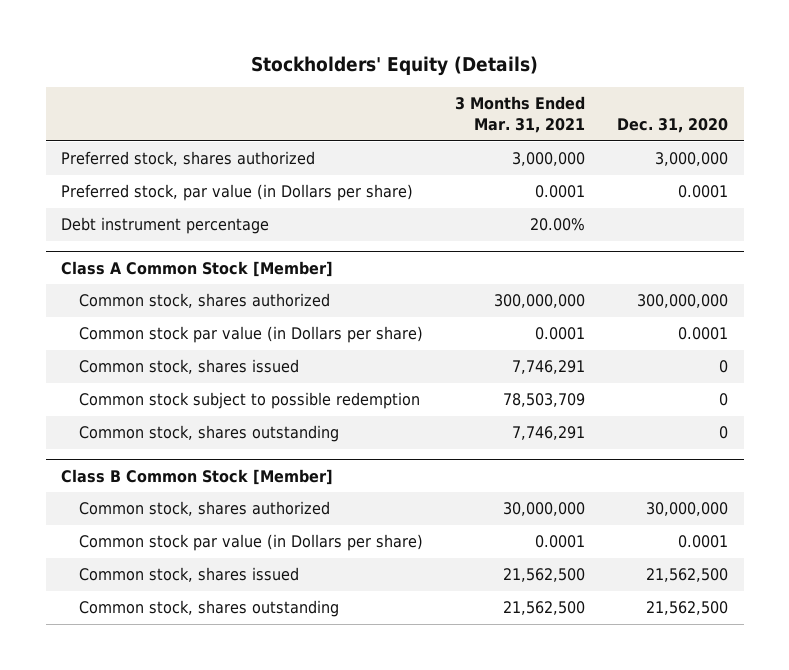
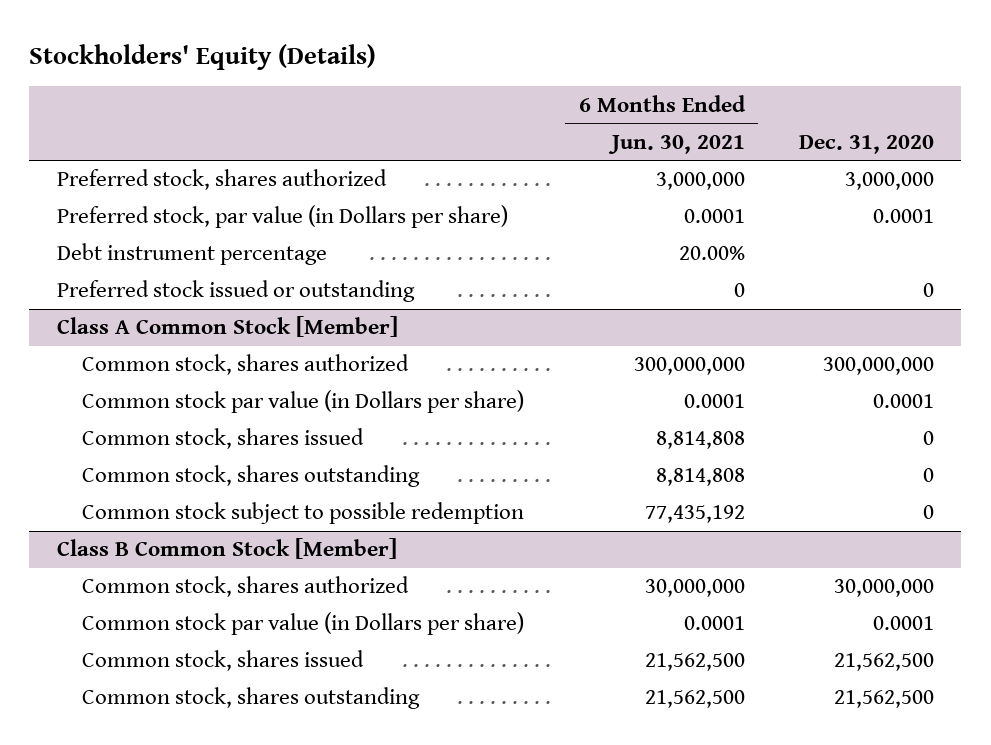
- | 3 Months Ended Mar. 31, 2021 | Dec. 31, 2020
+ | 6 Months Ended Jun. 30, 2021 | Dec. 31, 2020
+ Preferred stock issued or outstanding | 0 | 0
@ Class A Common Stock [Member]
moved down: Common stock subject to possible redemption | 77,435,192 | 0

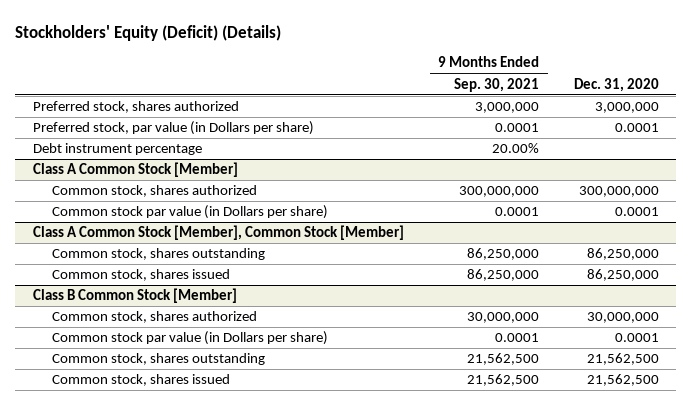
- Stockholders' Equity (Details)
+ Stockholders' Equity (Deficit) (Details)
- | 6 Months Ended Jun. 30, 2021 | Dec. 31, 2020
+ | 9 Months Ended Sep. 30, 2021 | Dec. 31, 2020
- Preferred stock issued or outstanding | 0 | 0
@ Class A Common Stock [Member]
- Common stock, shares issued | 8,814,808 | 0
- Common stock, shares outstanding | 8,814,808 | 0
- Common stock subject to possible redemption | 77,435,192 | 0
+ Class A Common Stock [Member], Common Stock [Member]
+ Common stock, shares outstanding | 86,250,000 | 86,250,000
+ Common stock, shares issued | 86,250,000 | 86,250,000
@ Class B Common Stock [Member]
moved down: Common stock, shares issued | 21,562,500 | 21,562,500

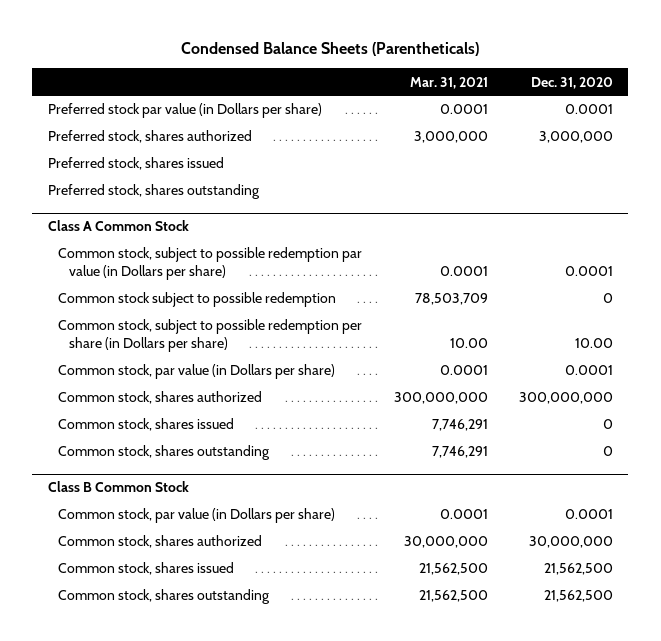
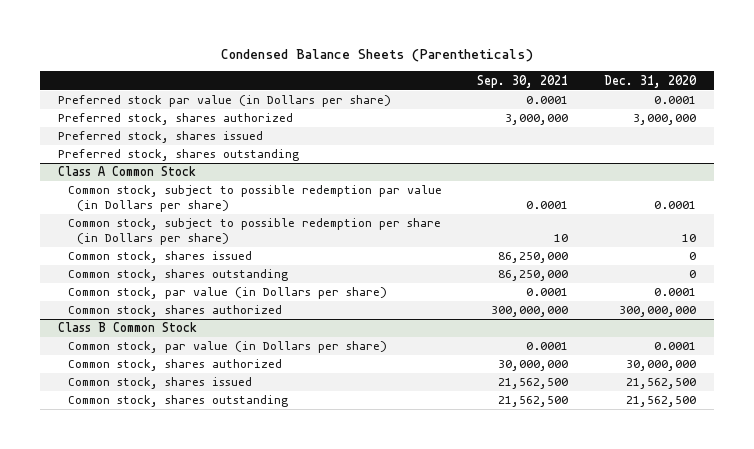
- | Mar. 31, 2021 | Dec. 31, 2020
+ | Sep. 30, 2021 | Dec. 31, 2020
@ Class A Common Stock
- Common stock subject to possible redemption | 78,503,709 | 0
- Common stock, subject to possible redemption per share (in Dollars per share) | 10.00 | 10.00
+ Common stock, subject to possible redemption per share (in Dollars per share) | 10 | 10
moved down: Common stock, par value (in Dollars per share) | 0.0001 | 0.0001
moved down: Common stock, shares authorized | 300,000,000 | 300,000,000

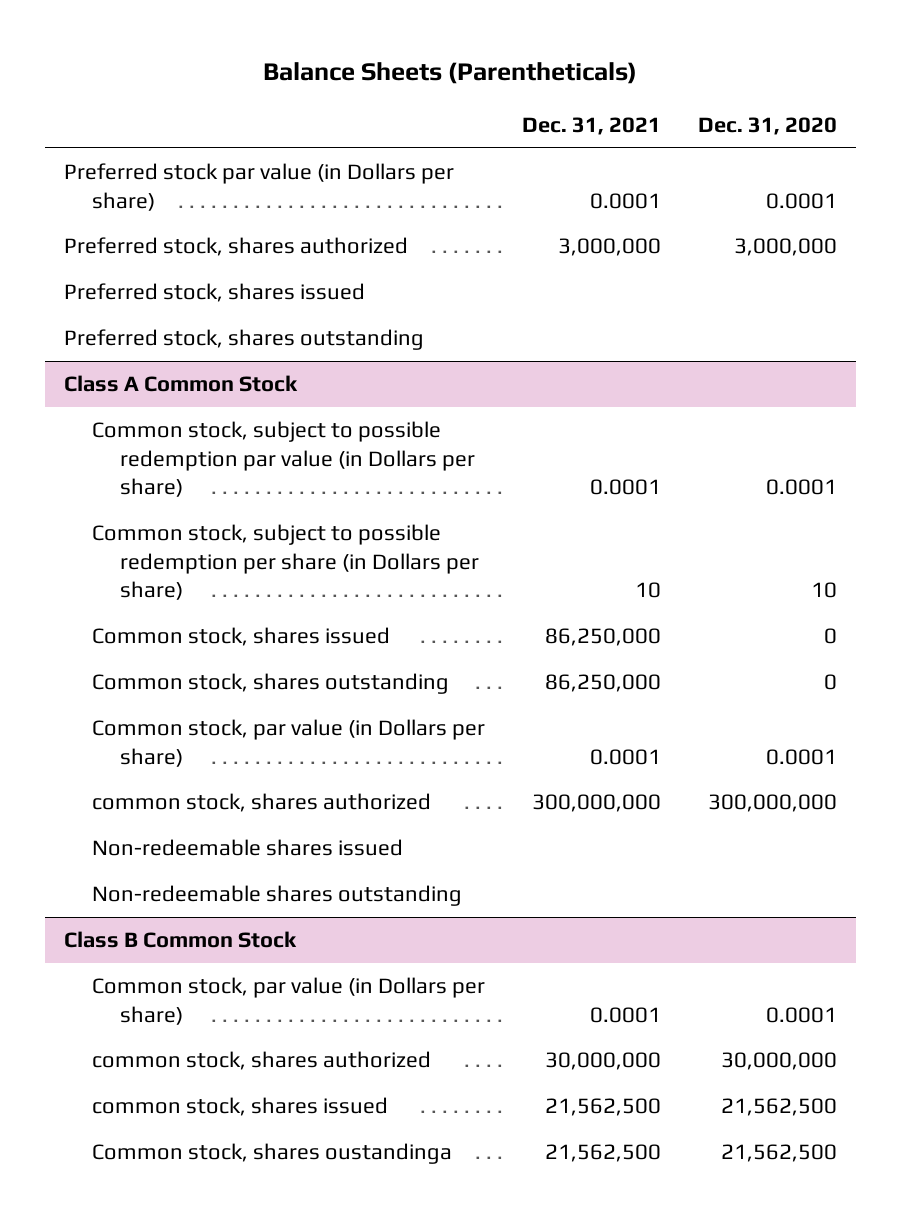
- Condensed Balance Sheets (Parentheticals)
+ Balance Sheets (Parentheticals)
- | Sep. 30, 2021 | Dec. 31, 2020
+ | Dec. 31, 2021 | Dec. 31, 2020
@ Class A Common Stock
- Common stock, shares authorized | 300,000,000 | 300,000,000
+ common stock, shares authorized | 300,000,000 | 300,000,000
+ Non-redeemable shares issued
+ Non-redeemable shares outstanding
@ Class B Common Stock
- Common stock, shares authorized | 30,000,000 | 30,000,000
- Common stock, shares issued | 21,562,500 | 21,562,500
- Common stock, shares outstanding | 21,562,500 | 21,562,500
+ common stock, shares authorized | 30,000,000 | 30,000,000
+ common stock, shares issued | 21,562,500 | 21,562,500
+ Common stock, shares oustandinga | 21,562,500 | 21,562,500

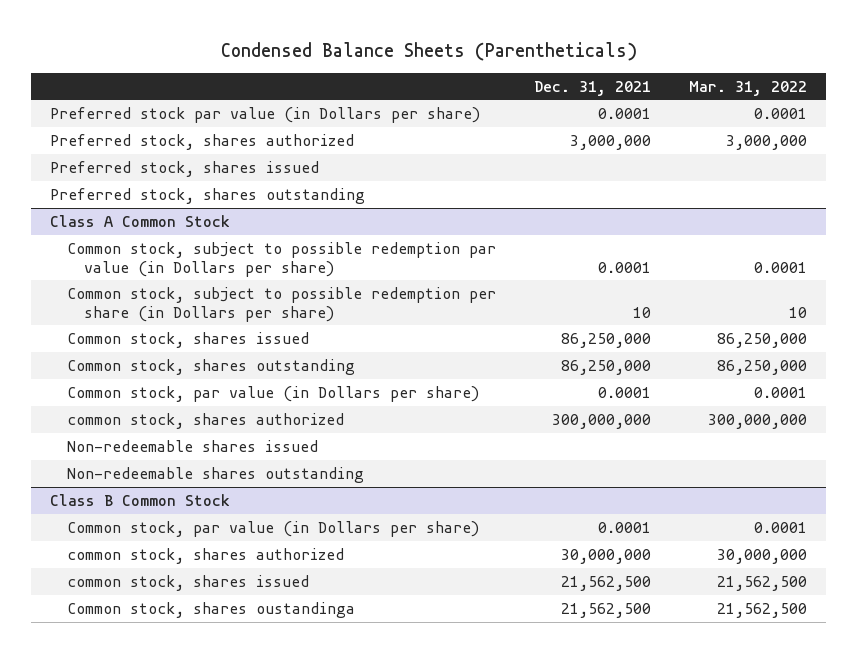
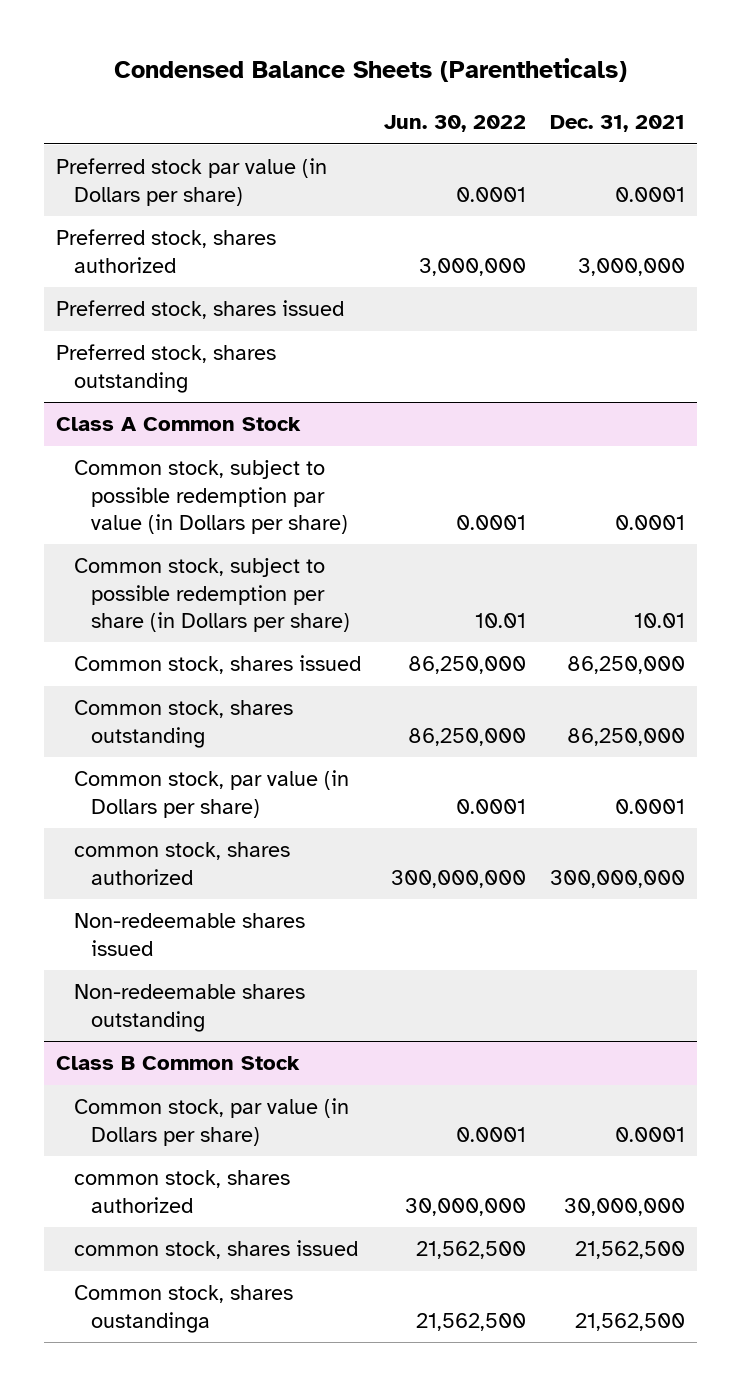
- | Dec. 31, 2021 | Mar. 31, 2022
+ | Jun. 30, 2022 | Dec. 31, 2021
@ Class A Common Stock
- Common stock, subject to possible redemption per share (in Dollars per share) | 10 | 10
+ Common stock, subject to possible redemption per share (in Dollars per share) | 10.01 | 10.01

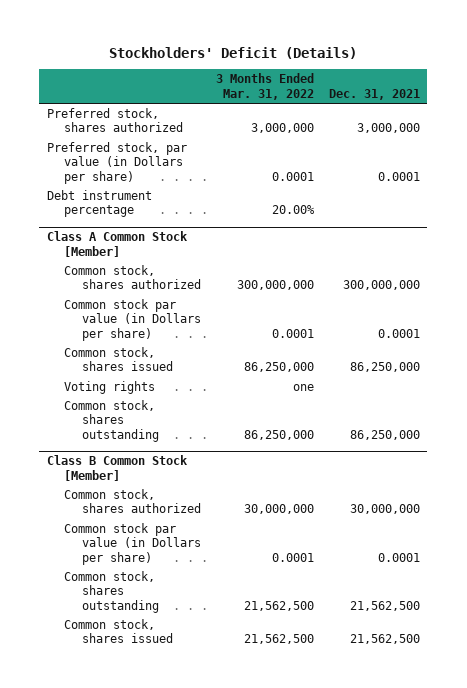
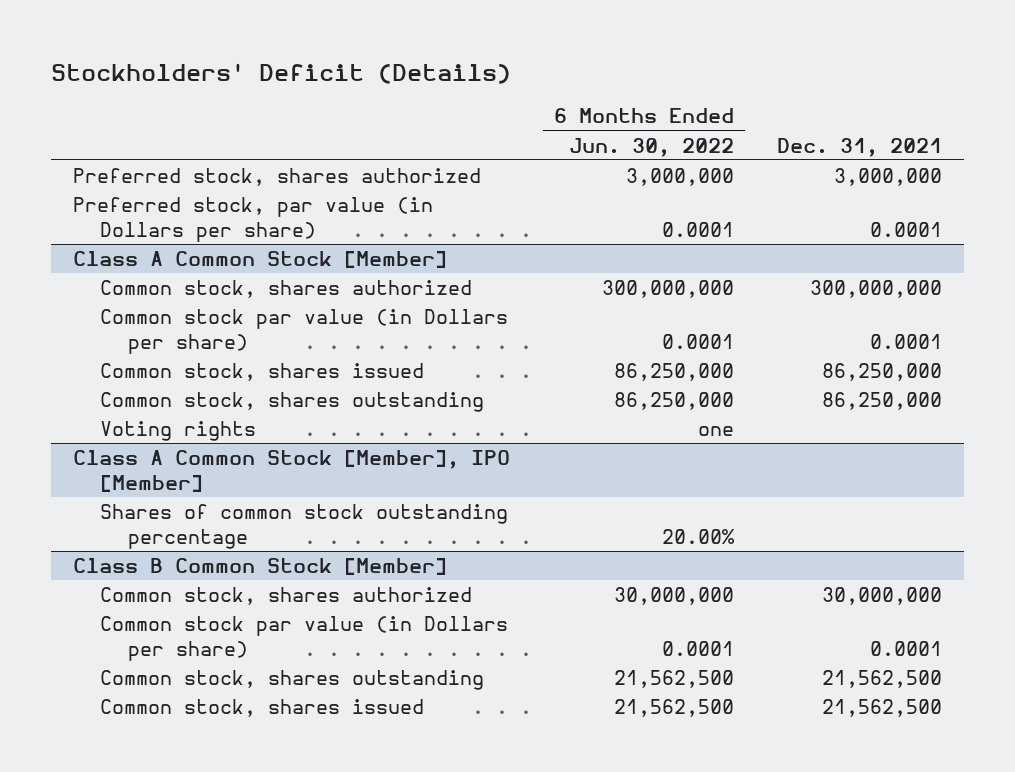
- | 3 Months Ended Mar. 31, 2022 | Dec. 31, 2021
+ | 6 Months Ended Jun. 30, 2022 | Dec. 31, 2021
- Debt instrument percentage | 20.00% |
@ Class A Common Stock [Member]
moved down: Voting rights | one |
+ Class A Common Stock [Member], IPO [Member]
+ Shares of common stock outstanding percentage | 20.00% |

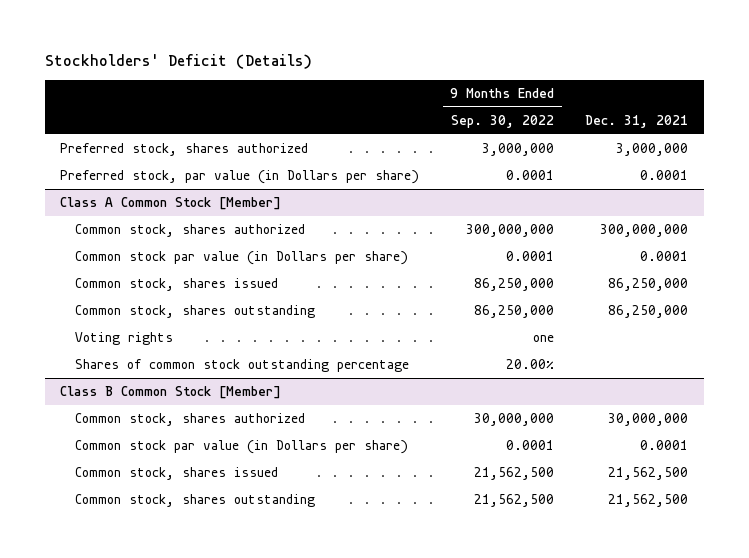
- | 6 Months Ended Jun. 30, 2022 | Dec. 31, 2021
+ | 9 Months Ended Sep. 30, 2022 | Dec. 31, 2021
- Class A Common Stock [Member], IPO [Member]
@ Class B Common Stock [Member]
moved down: Common stock, shares outstanding | 21,562,500 | 21,562,500

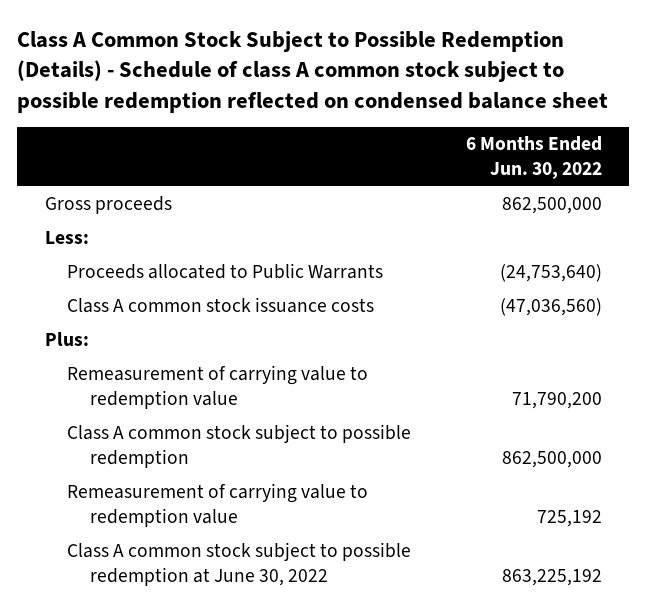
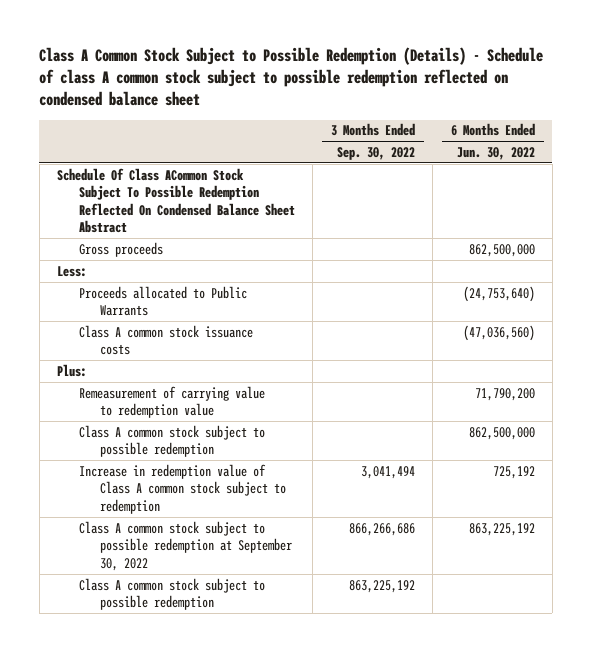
- | 6 Months Ended Jun. 30, 2022
+ | 3 Months Ended Sep. 30, 2022 | 6 Months Ended Jun. 30, 2022
+ Schedule Of Class ACommon Stock Subject To Possible Redemption Reflected On Condensed Balance Sheet Abstract
- Remeasurement of carrying value to redemption value | 725,192
- Class A common stock subject to possible redemption at June 30, 2022 | 863,225,192
+ Increase in redemption value of Class A common stock subject to redemption | 3,041,494 | 725,192
+ Class A common stock subject to possible redemption at September 30, 2022 | 866,266,686 | 863,225,192
+ Class A common stock subject to possible redemption | 863,225,192 |

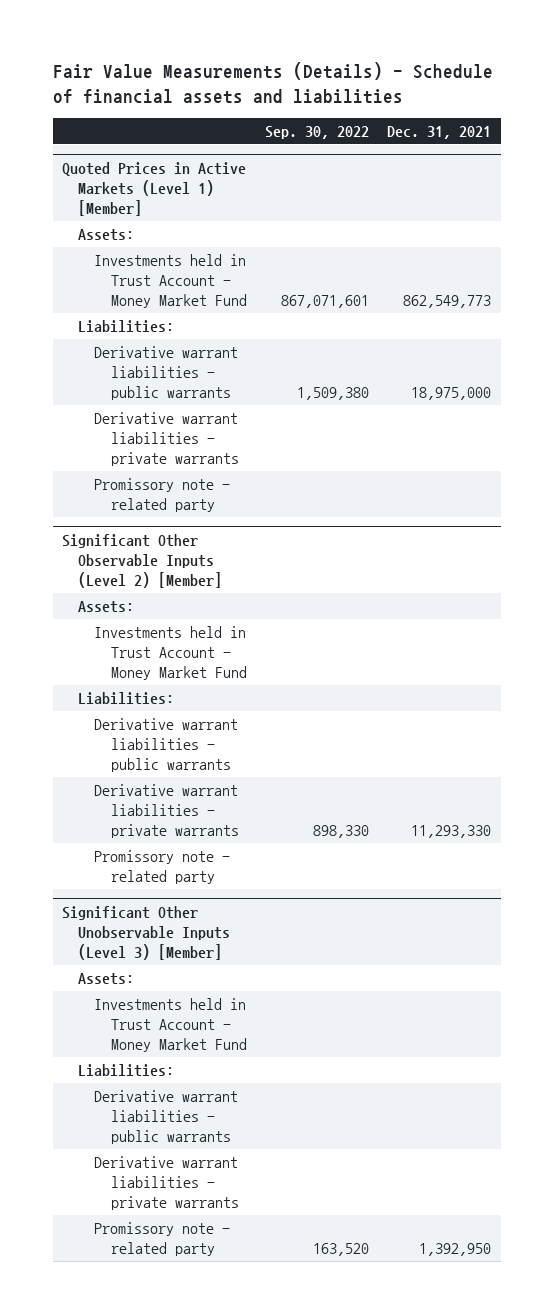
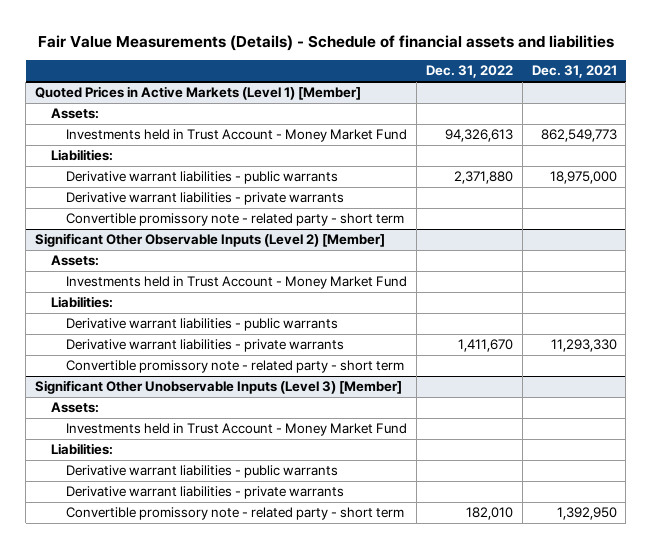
- | Sep. 30, 2022 | Dec. 31, 2021
+ | Dec. 31, 2022 | Dec. 31, 2021
@ Quoted Prices in Active Markets (Level 1) [Member]
- Promissory note - related party
+ Convertible promissory note - related party - short term
@ Significant Other Observable Inputs (Level 2) [Member]
- Promissory note - related party
+ Convertible promissory note - related party - short term
@ Significant Other Unobservable Inputs (Level 3) [Member]
- Promissory note - related party | 163,520 | 1,392,950
+ Convertible promissory note - related party - short term | 182,010 | 1,392,950

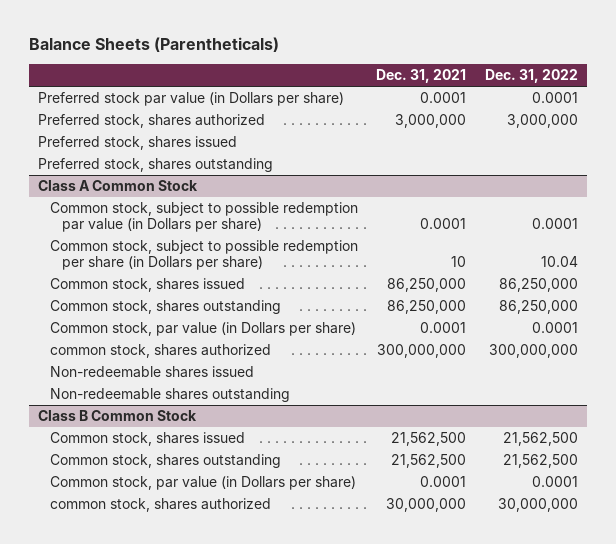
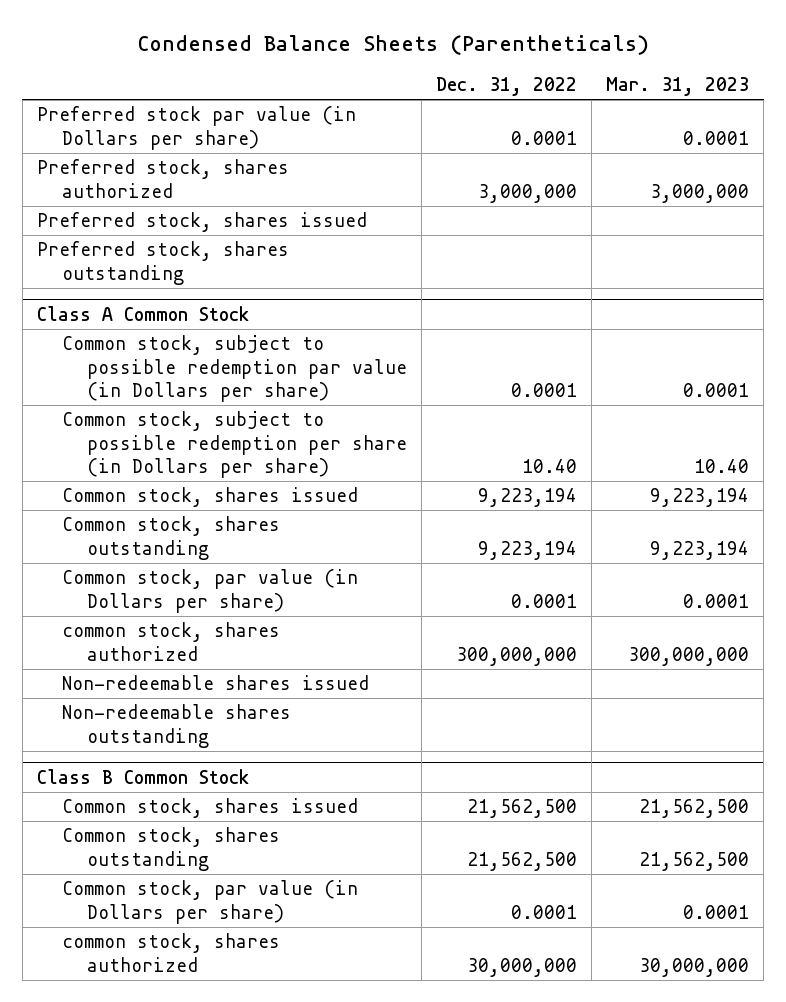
- Balance Sheets (Parentheticals)
+ Condensed Balance Sheets (Parentheticals)
- | Dec. 31, 2021 | Dec. 31, 2022
+ | Dec. 31, 2022 | Mar. 31, 2023
@ Class A Common Stock
- Common stock, subject to possible redemption per share (in Dollars per share) | 10 | 10.04
- Common stock, shares issued | 86,250,000 | 86,250,000
- Common stock, shares outstanding | 86,250,000 | 86,250,000
+ Common stock, subject to possible redemption per share (in Dollars per share) | 10.40 | 10.40
+ Common stock, shares issued | 9,223,194 | 9,223,194
+ Common stock, shares outstanding | 9,223,194 | 9,223,194

